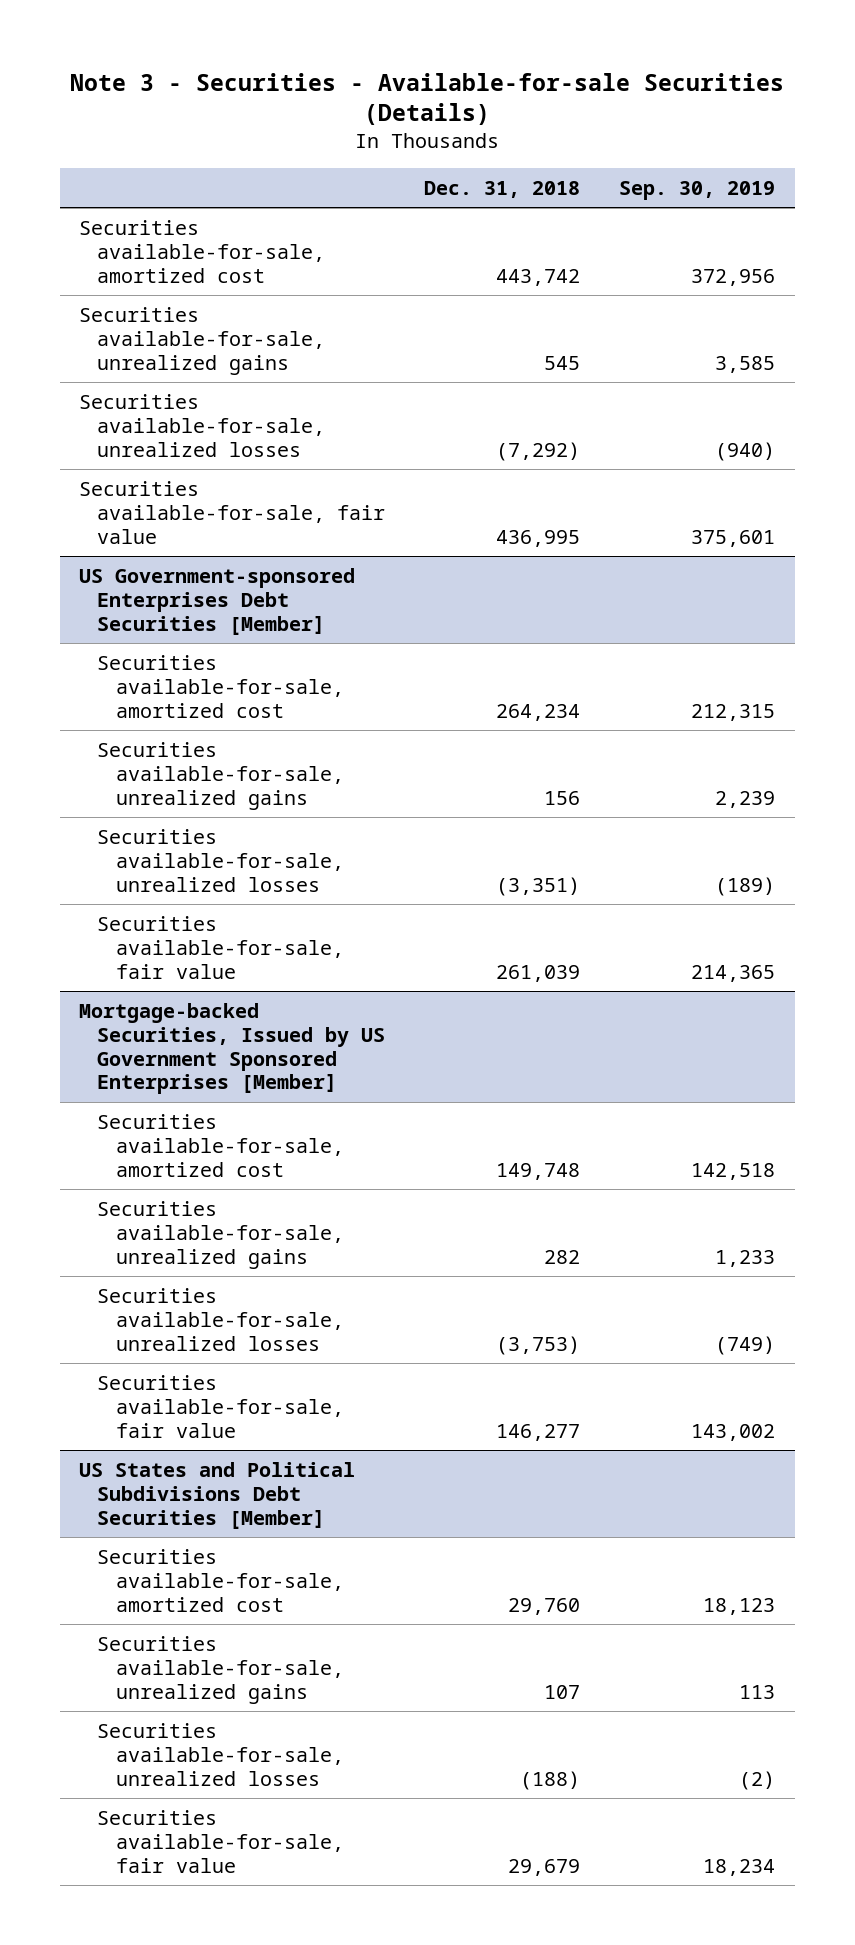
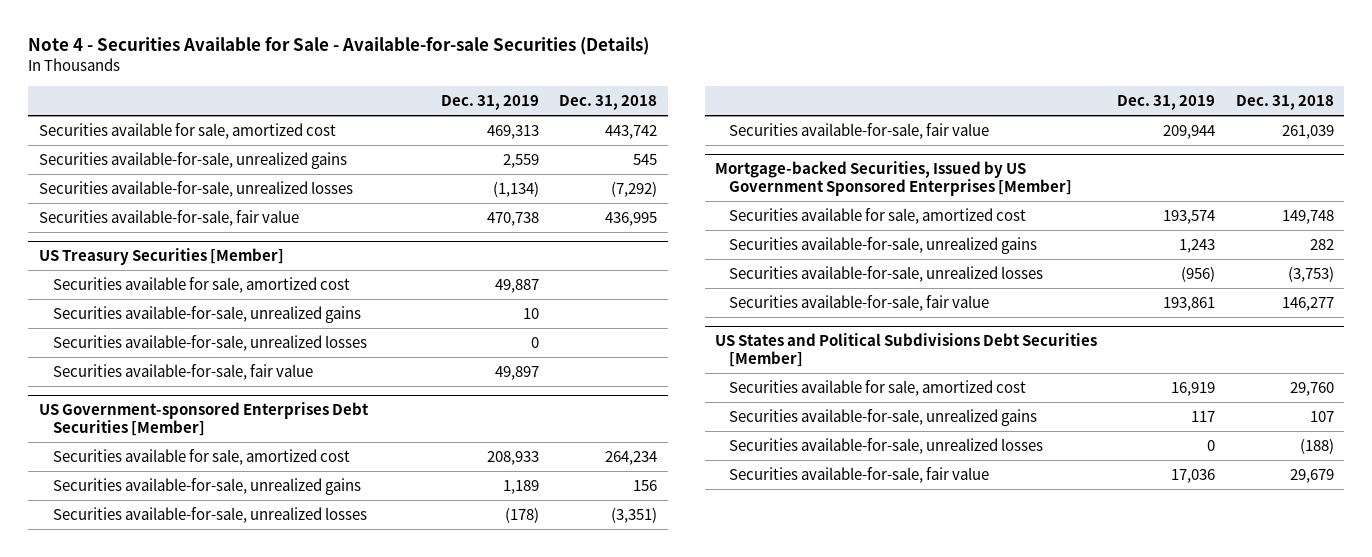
- Note 3 - Securities - Available-for-sale Securities (Details)
+ Note 4 - Securities Available for Sale - Available-for-sale Securities (Details)
- | Dec. 31, 2018 | Sep. 30, 2019
+ | Dec. 31, 2019 | Dec. 31, 2018
- Securities available-for-sale, amortized cost | 443,742 | 372,956
+ Securities available for sale, amortized cost | 469,313 | 443,742
+ US Treasury Securities [Member]
+ Securities available for sale, amortized cost | 49,887 |
+ Securities available-for-sale, unrealized gains | 10 |
+ Securities available-for-sale, unrealized losses | 0 |
+ Securities available-for-sale, fair value | 49,897 |
@ US Government-sponsored Enterprises Debt Securities [Member]
- Securities available-for-sale, amortized cost | 264,234 | 212,315
+ Securities available for sale, amortized cost | 208,933 | 264,234
@ Mortgage-backed Securities, Issued by US Government Sponsored Enterprises [Member]
- Securities available-for-sale, amortized cost | 149,748 | 142,518
+ Securities available for sale, amortized cost | 193,574 | 149,748
@ US States and Political Subdivisions Debt Securities [Member]
- Securities available-for-sale, amortized cost | 29,760 | 18,123
+ Securities available for sale, amortized cost | 16,919 | 29,760

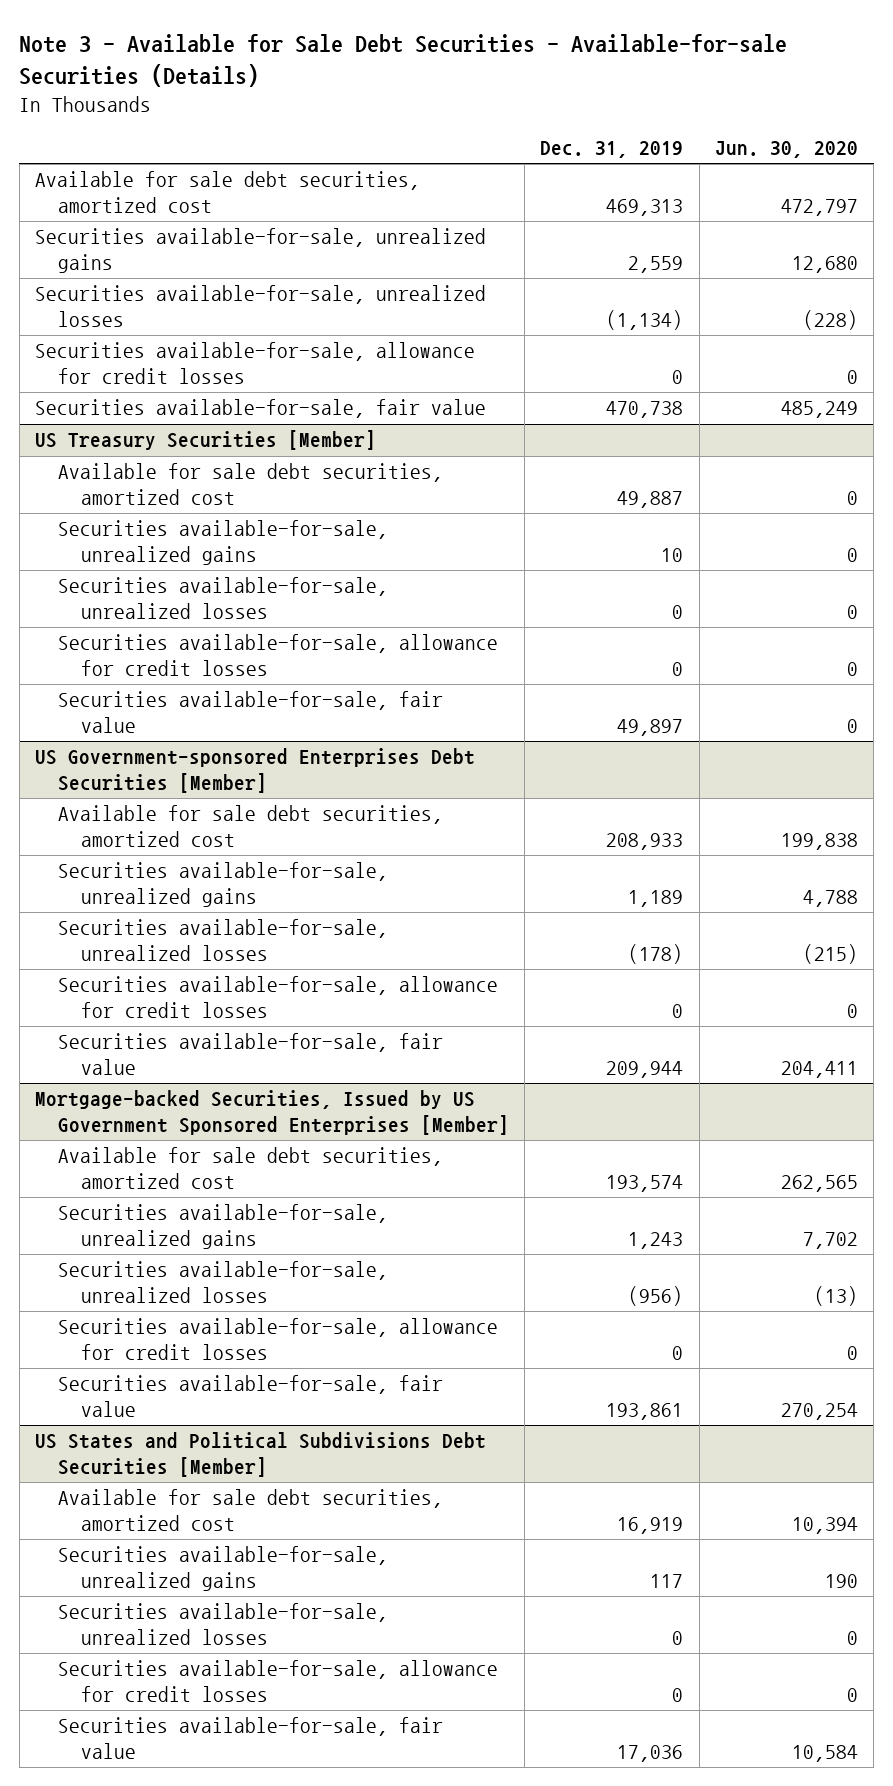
- Note 4 - Securities Available for Sale - Available-for-sale Securities (Details)
+ Note 3 - Available for Sale Debt Securities - Available-for-sale Securities (Details)
- | Dec. 31, 2019 | Dec. 31, 2018
+ | Dec. 31, 2019 | Jun. 30, 2020
- Securities available for sale, amortized cost | 469,313 | 443,742
+ Available for sale debt securities, amortized cost | 469,313 | 472,797
+ Securities available-for-sale, allowance for credit losses | 0 | 0
@ US Treasury Securities [Member]
- Securities available for sale, amortized cost | 49,887 |
+ Available for sale debt securities, amortized cost | 49,887 | 0
+ Securities available-for-sale, allowance for credit losses | 0 | 0
@ US Government-sponsored Enterprises Debt Securities [Member]
- Securities available for sale, amortized cost | 208,933 | 264,234
+ Available for sale debt securities, amortized cost | 208,933 | 199,838
+ Securities available-for-sale, allowance for credit losses | 0 | 0
@ Mortgage-backed Securities, Issued by US Government Sponsored Enterprises [Member]
- Securities available for sale, amortized cost | 193,574 | 149,748
+ Available for sale debt securities, amortized cost | 193,574 | 262,565
+ Securities available-for-sale, allowance for credit losses | 0 | 0
@ US States and Political Subdivisions Debt Securities [Member]
- Securities available for sale, amortized cost | 16,919 | 29,760
+ Available for sale debt securities, amortized cost | 16,919 | 10,394
+ Securities available-for-sale, allowance for credit losses | 0 | 0

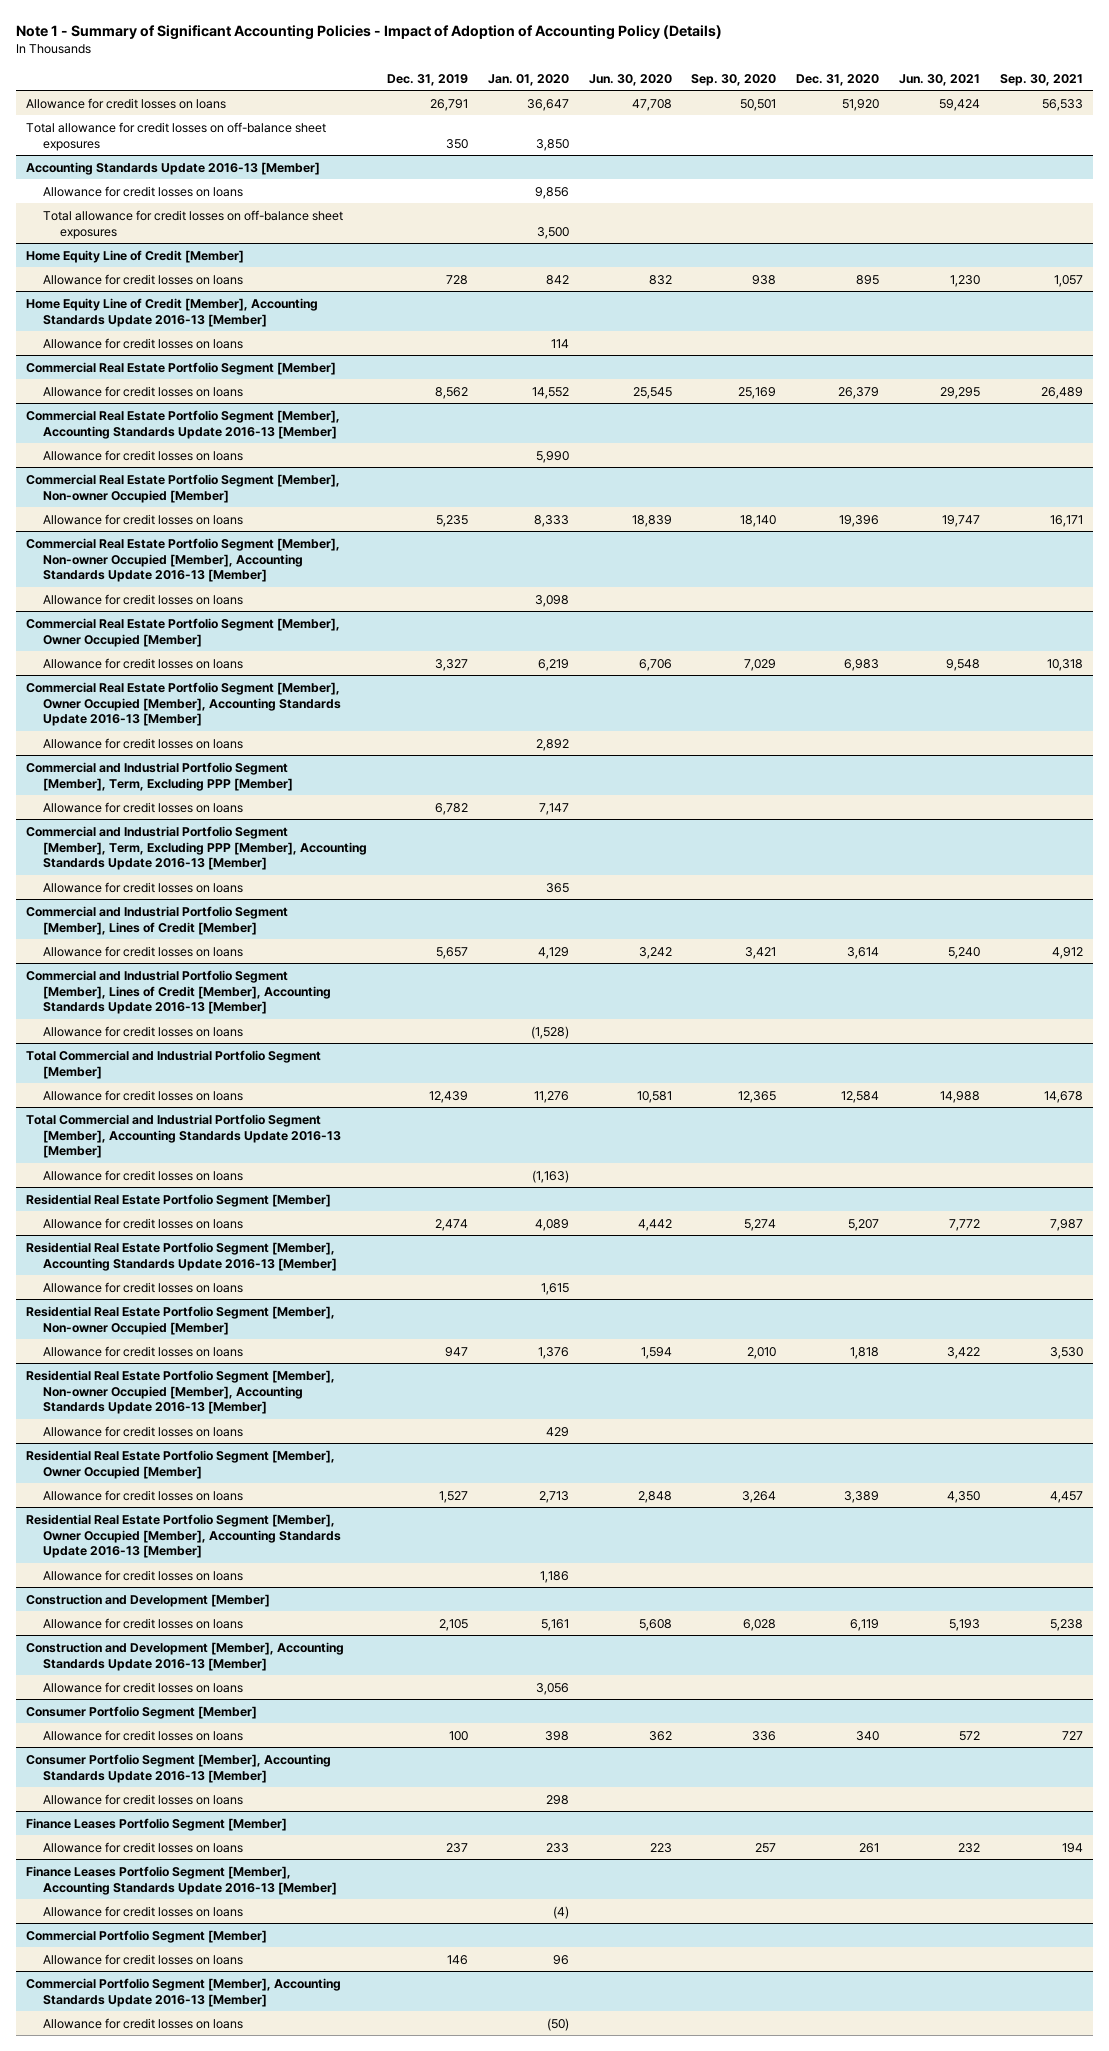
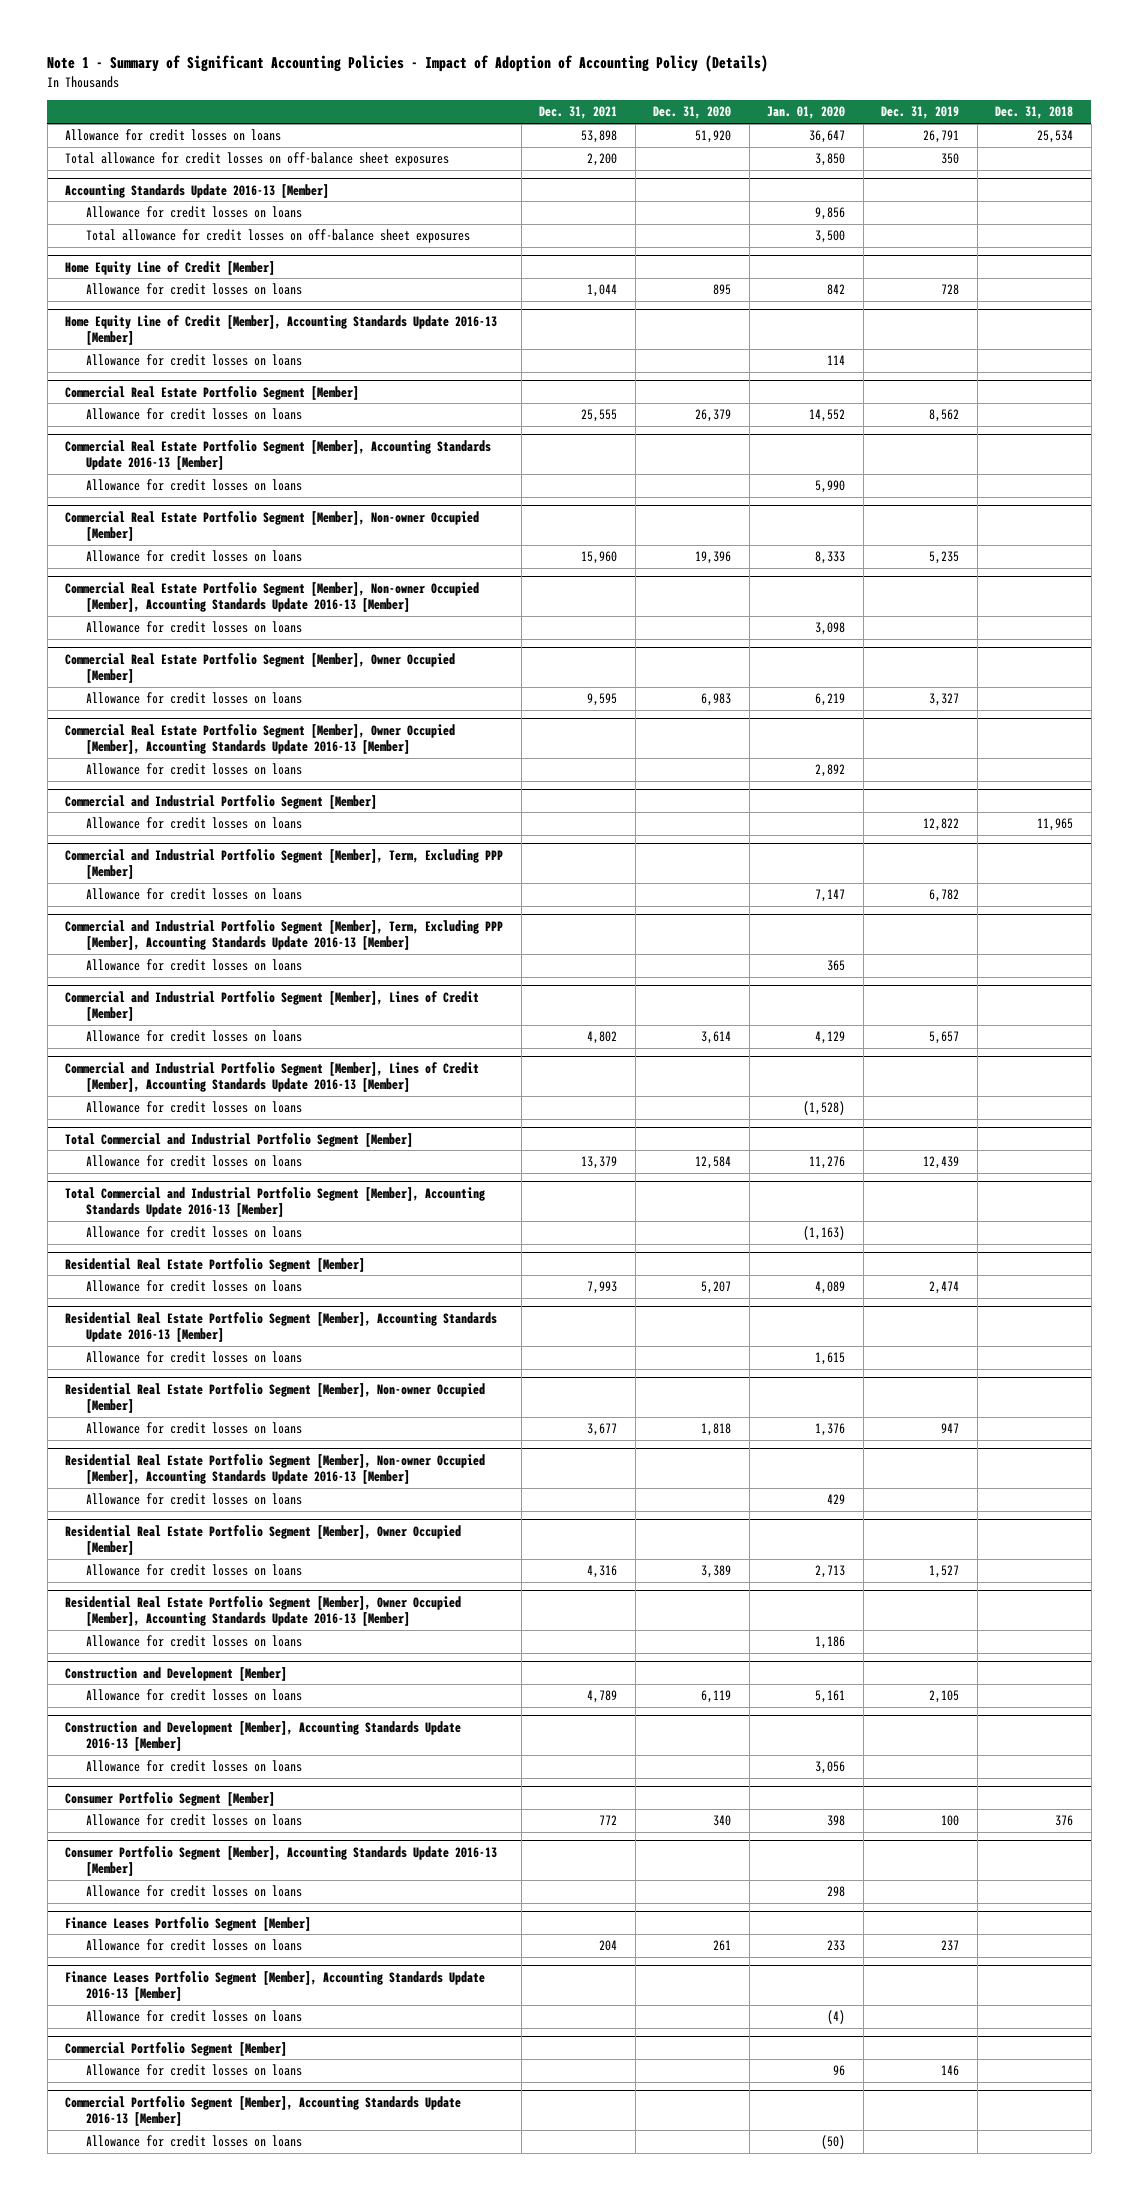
- | Dec. 31, 2019 | Jan. 01, 2020 | Jun. 30, 2020 | Sep. 30, 2020 | Dec. 31, 2020 | Jun. 30, 2021 | Sep. 30, 2021
+ | Dec. 31, 2021 | Dec. 31, 2020 | Jan. 01, 2020 | Dec. 31, 2019 | Dec. 31, 2018
+ Commercial and Industrial Portfolio Segment [Member]
+ Allowance for credit losses on loans | | | | 12,822 | 11,965

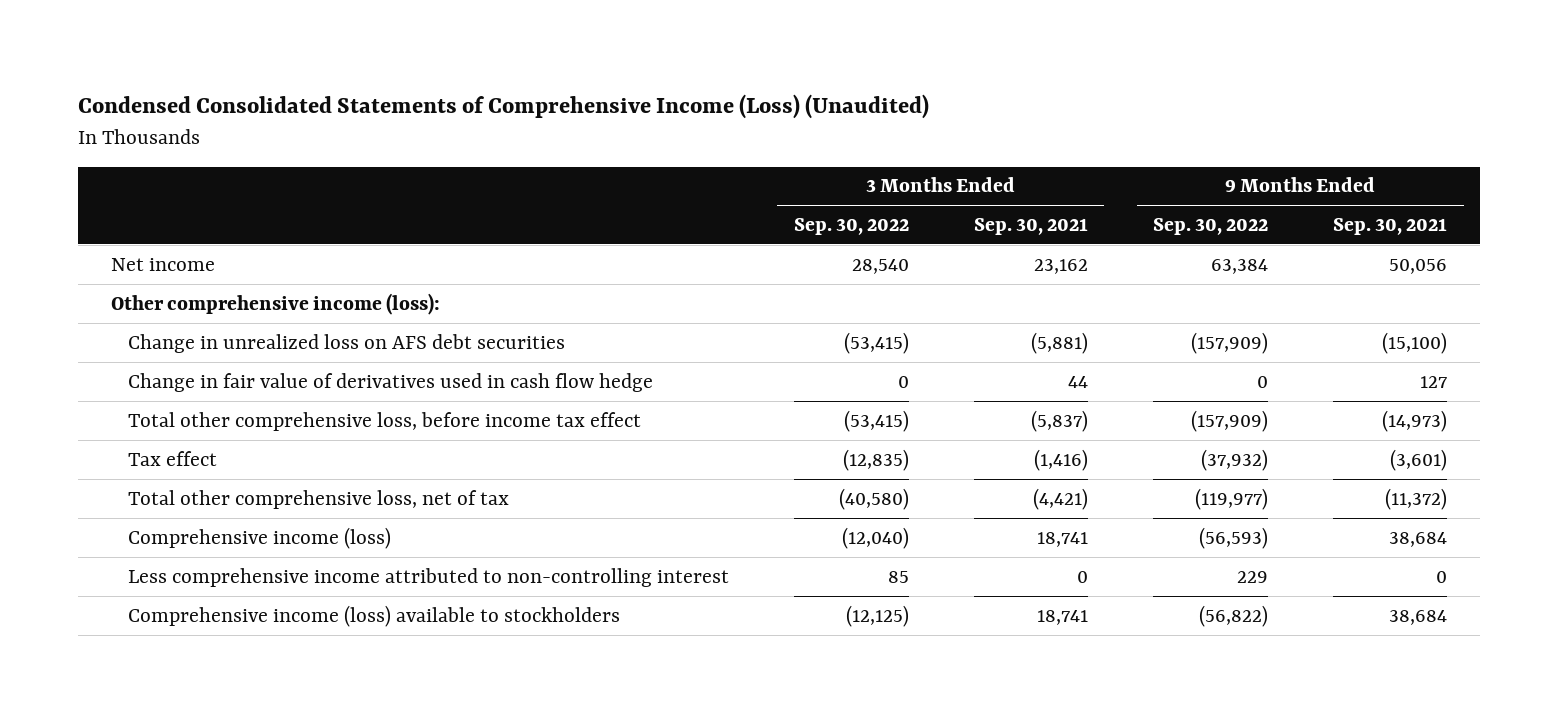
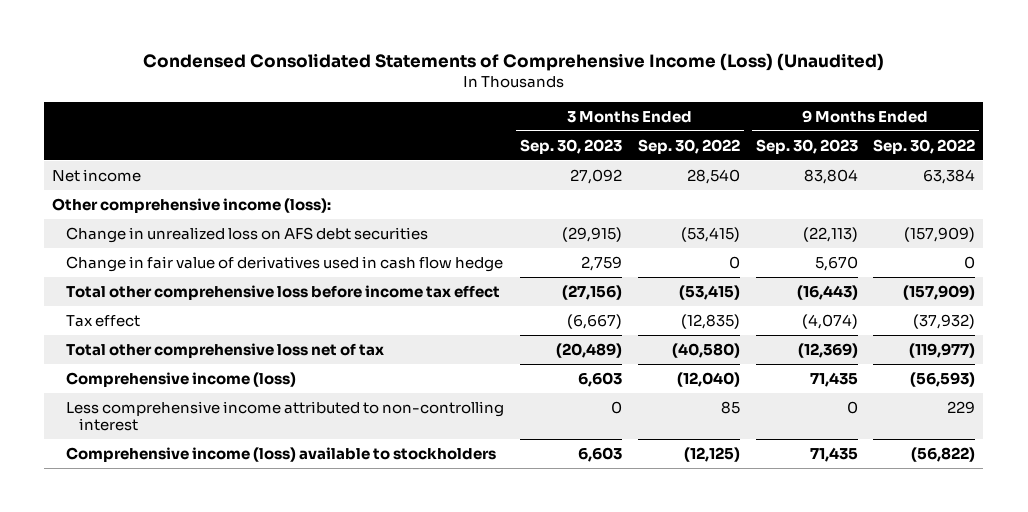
- | 3 Months Ended Sep. 30, 2022 | 3 Months Ended Sep. 30, 2021 | 9 Months Ended Sep. 30, 2022 | 9 Months Ended Sep. 30, 2021
+ | 3 Months Ended Sep. 30, 2023 | 3 Months Ended Sep. 30, 2022 | 9 Months Ended Sep. 30, 2023 | 9 Months Ended Sep. 30, 2022
- Total other comprehensive loss, before income tax effect | (53,415) | (5,837) | (157,909) | (14,973)
+ Total other comprehensive loss before income tax effect | (27,156) | (53,415) | (16,443) | (157,909)
- Total other comprehensive loss, net of tax | (40,580) | (4,421) | (119,977) | (11,372)
+ Total other comprehensive loss net of tax | (20,489) | (40,580) | (12,369) | (119,977)

